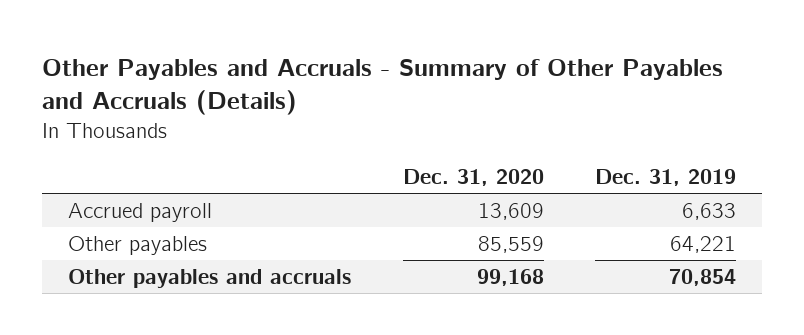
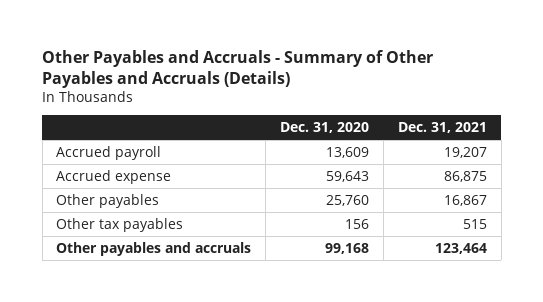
- | Dec. 31, 2020 | Dec. 31, 2019
+ | Dec. 31, 2020 | Dec. 31, 2021
- Other payables | 85,559 | 64,221
+ Accrued expense | 59,643 | 86,875
+ Other payables | 25,760 | 16,867
+ Other tax payables | 156 | 515

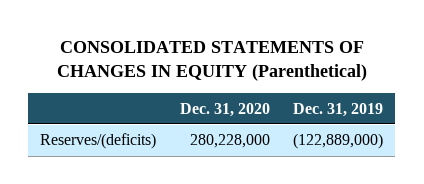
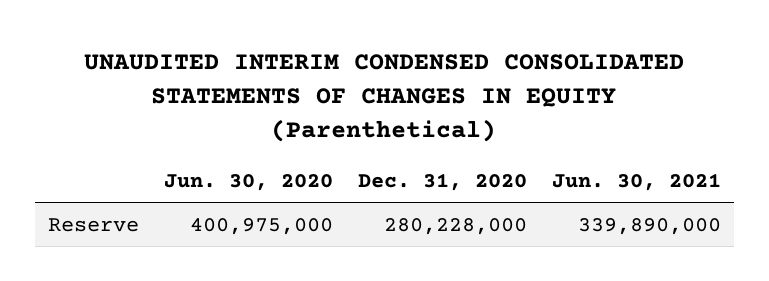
- CONSOLIDATED STATEMENTS OF CHANGES IN EQUITY (Parenthetical)
+ UNAUDITED INTERIM CONDENSED CONSOLIDATED STATEMENTS OF CHANGES IN EQUITY (Parenthetical)
- | Dec. 31, 2020 | Dec. 31, 2019
+ | Jun. 30, 2020 | Dec. 31, 2020 | Jun. 30, 2021
- Reserves/(deficits) | 280,228,000 | (122,889,000)
+ Reserve | 400,975,000 | 280,228,000 | 339,890,000

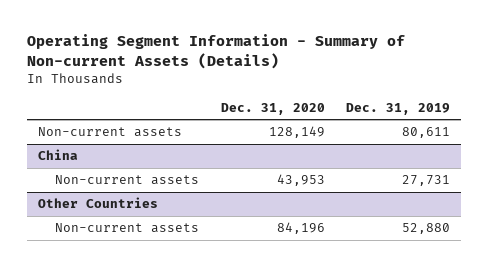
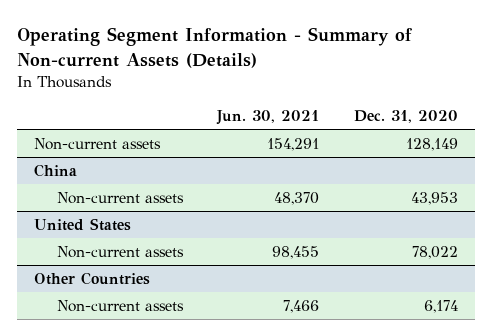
- | Dec. 31, 2020 | Dec. 31, 2019
+ | Jun. 30, 2021 | Dec. 31, 2020
+ United States
+ Non-current assets | 98,455 | 78,022
@ Other Countries
- Non-current assets | 84,196 | 52,880
+ Non-current assets | 7,466 | 6,174

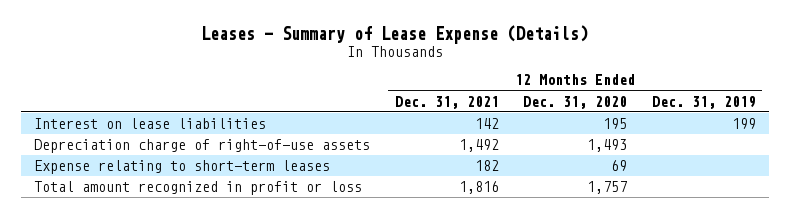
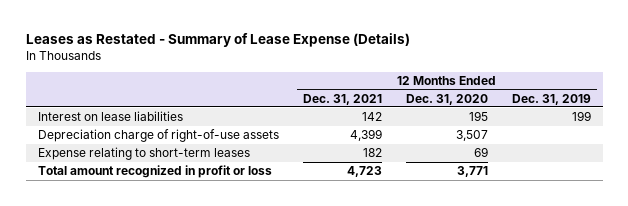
- Leases - Summary of Lease Expense (Details)
+ Leases as Restated - Summary of Lease Expense (Details)
- Depreciation charge of right-of-use assets | 1,492 | 1,493 |
+ Depreciation charge of right-of-use assets | 4,399 | 3,507 |
- Total amount recognized in profit or loss | 1,816 | 1,757 |
+ Total amount recognized in profit or loss | 4,723 | 3,771 |

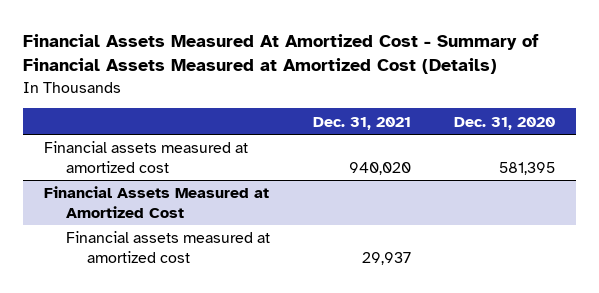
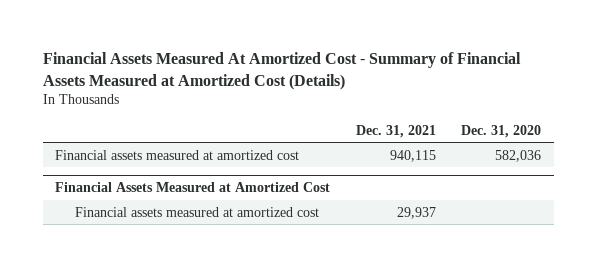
- Financial assets measured at amortized cost | 940,020 | 581,395
+ Financial assets measured at amortized cost | 940,115 | 582,036

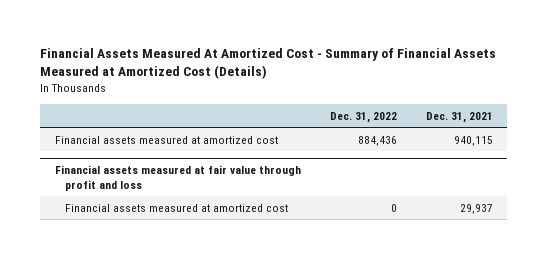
- | Dec. 31, 2021 | Dec. 31, 2020
+ | Dec. 31, 2022 | Dec. 31, 2021
- Financial Assets Measured at Amortized Cost
+ Financial assets measured at fair value through profit and loss

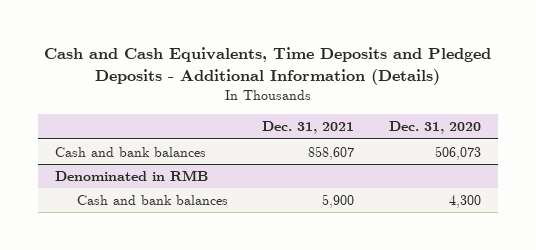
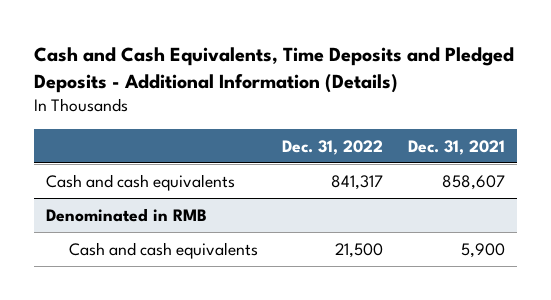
- | Dec. 31, 2021 | Dec. 31, 2020
+ | Dec. 31, 2022 | Dec. 31, 2021
- Cash and bank balances | 858,607 | 506,073
+ Cash and cash equivalents | 841,317 | 858,607
@ Denominated in RMB
- Cash and bank balances | 5,900 | 4,300
+ Cash and cash equivalents | 21,500 | 5,900

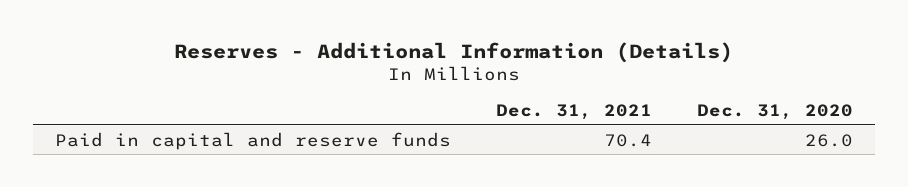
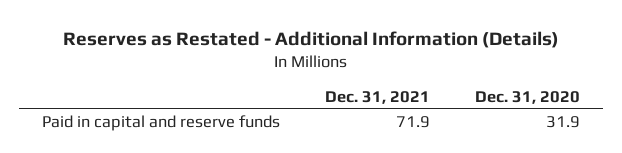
- Reserves - Additional Information (Details)
+ Reserves as Restated - Additional Information (Details)
- Paid in capital and reserve funds | 70.4 | 26.0
+ Paid in capital and reserve funds | 71.9 | 31.9

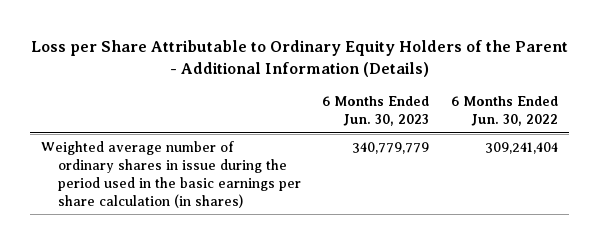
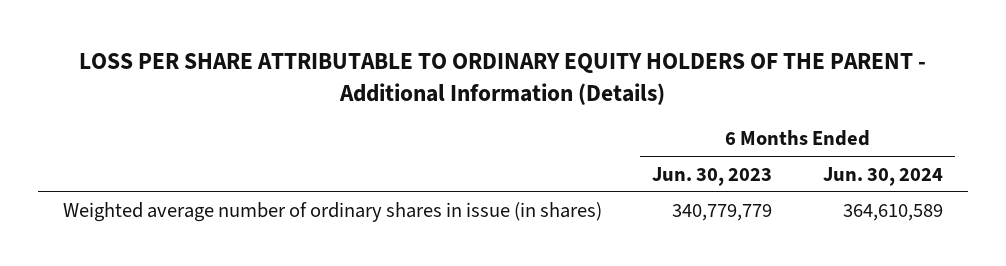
- Loss per Share Attributable to Ordinary Equity Holders of the Parent - Additional Information (Details)
+ LOSS PER SHARE ATTRIBUTABLE TO ORDINARY EQUITY HOLDERS OF THE PARENT - Additional Information (Details)
- | 6 Months Ended Jun. 30, 2023 | 6 Months Ended Jun. 30, 2022
+ | 6 Months Ended Jun. 30, 2023 | 6 Months Ended Jun. 30, 2024
- Weighted average number of ordinary shares in issue during the period used in the basic earnings per share calculation (in shares) | 340,779,779 | 309,241,404
+ Weighted average number of ordinary shares in issue (in shares) | 340,779,779 | 364,610,589

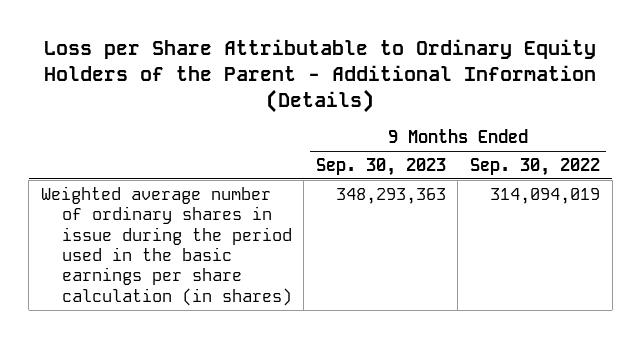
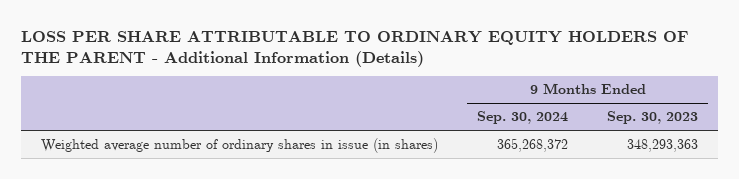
- Loss per Share Attributable to Ordinary Equity Holders of the Parent - Additional Information (Details)
+ LOSS PER SHARE ATTRIBUTABLE TO ORDINARY EQUITY HOLDERS OF THE PARENT - Additional Information (Details)
- | 9 Months Ended Sep. 30, 2023 | 9 Months Ended Sep. 30, 2022
+ | 9 Months Ended Sep. 30, 2024 | 9 Months Ended Sep. 30, 2023
- Weighted average number of ordinary shares in issue during the period used in the basic earnings per share calculation (in shares) | 348,293,363 | 314,094,019
+ Weighted average number of ordinary shares in issue (in shares) | 365,268,372 | 348,293,363

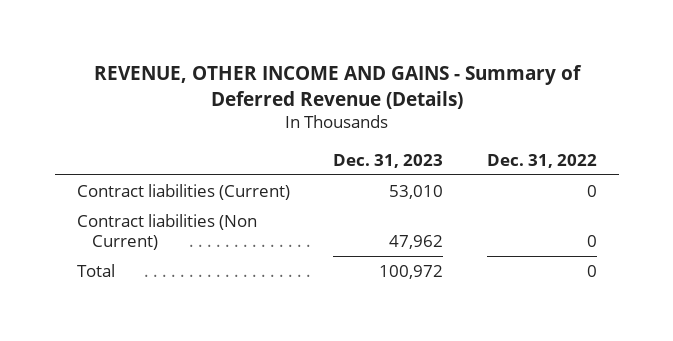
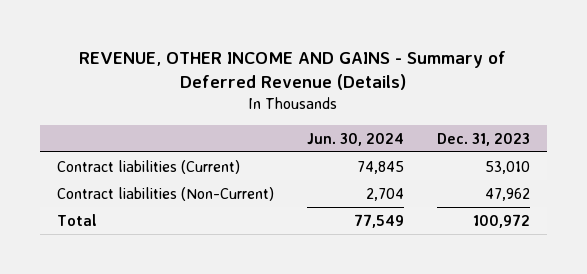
- | Dec. 31, 2023 | Dec. 31, 2022
+ | Jun. 30, 2024 | Dec. 31, 2023
- Contract liabilities (Non Current) | 47,962 | 0
+ Contract liabilities (Non-Current) | 2,704 | 47,962

